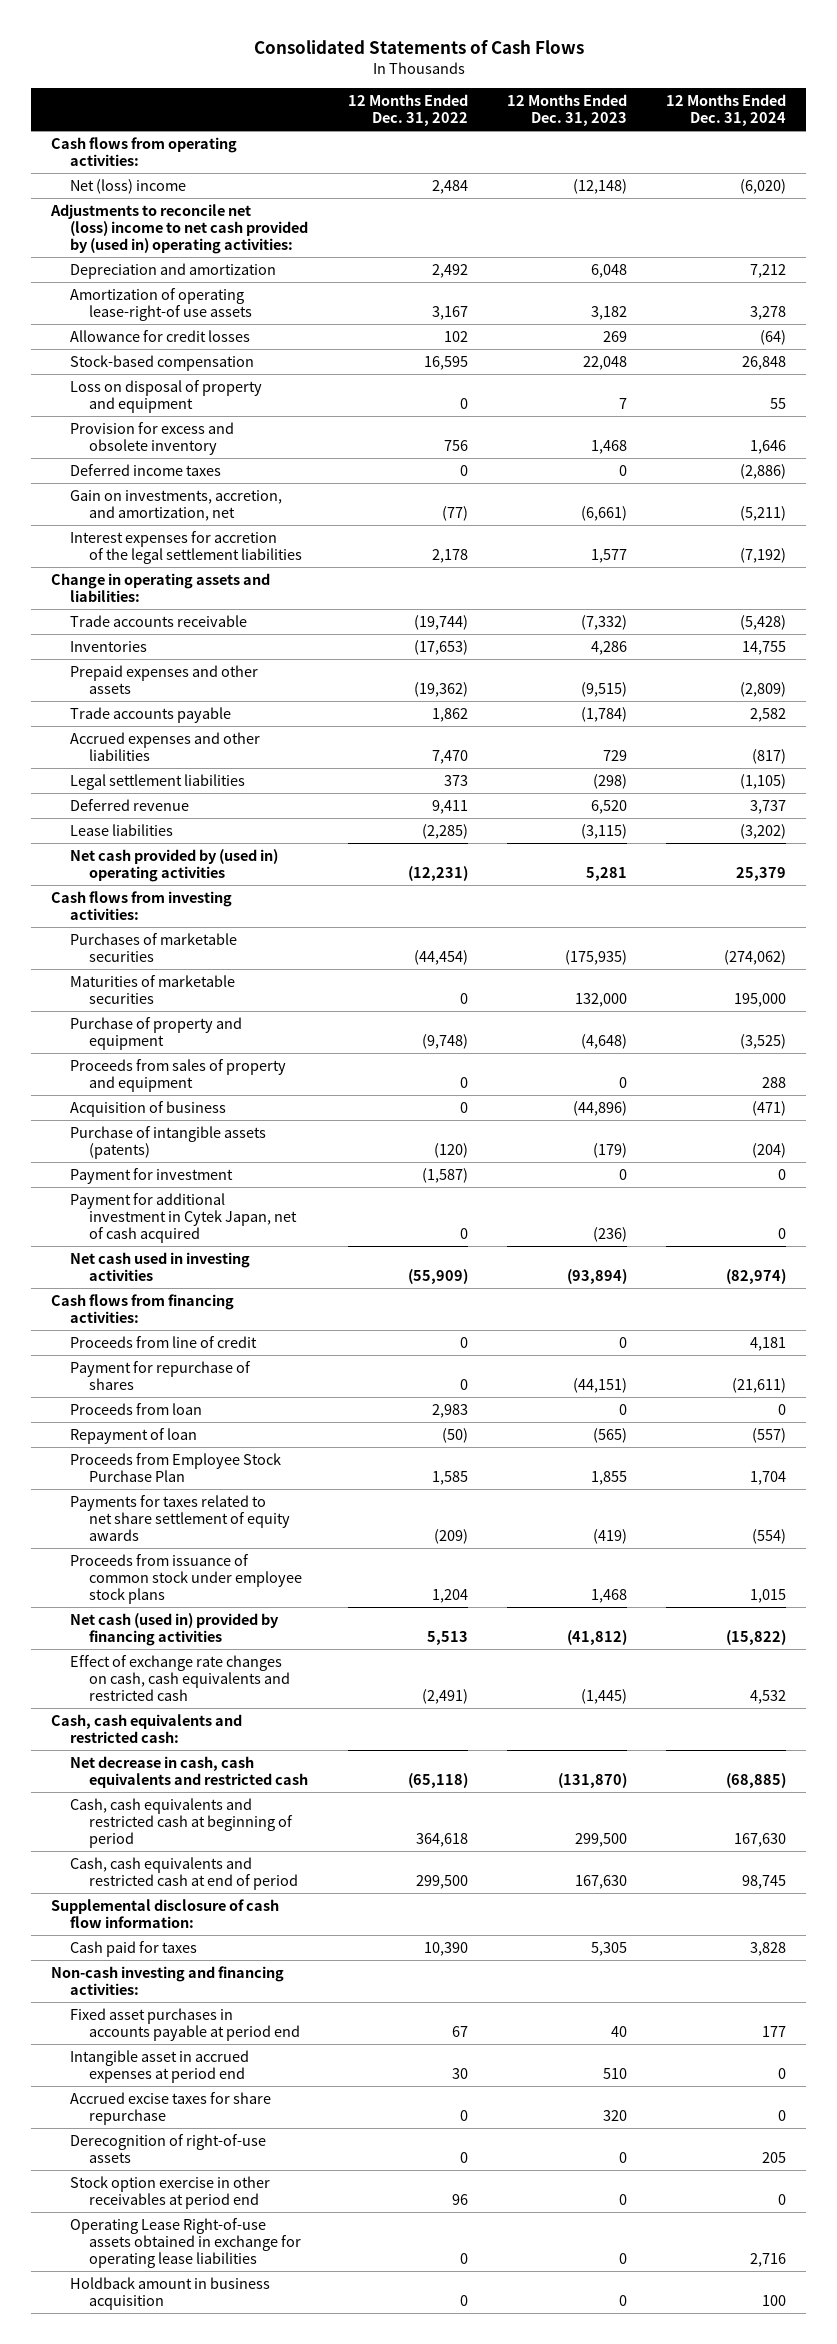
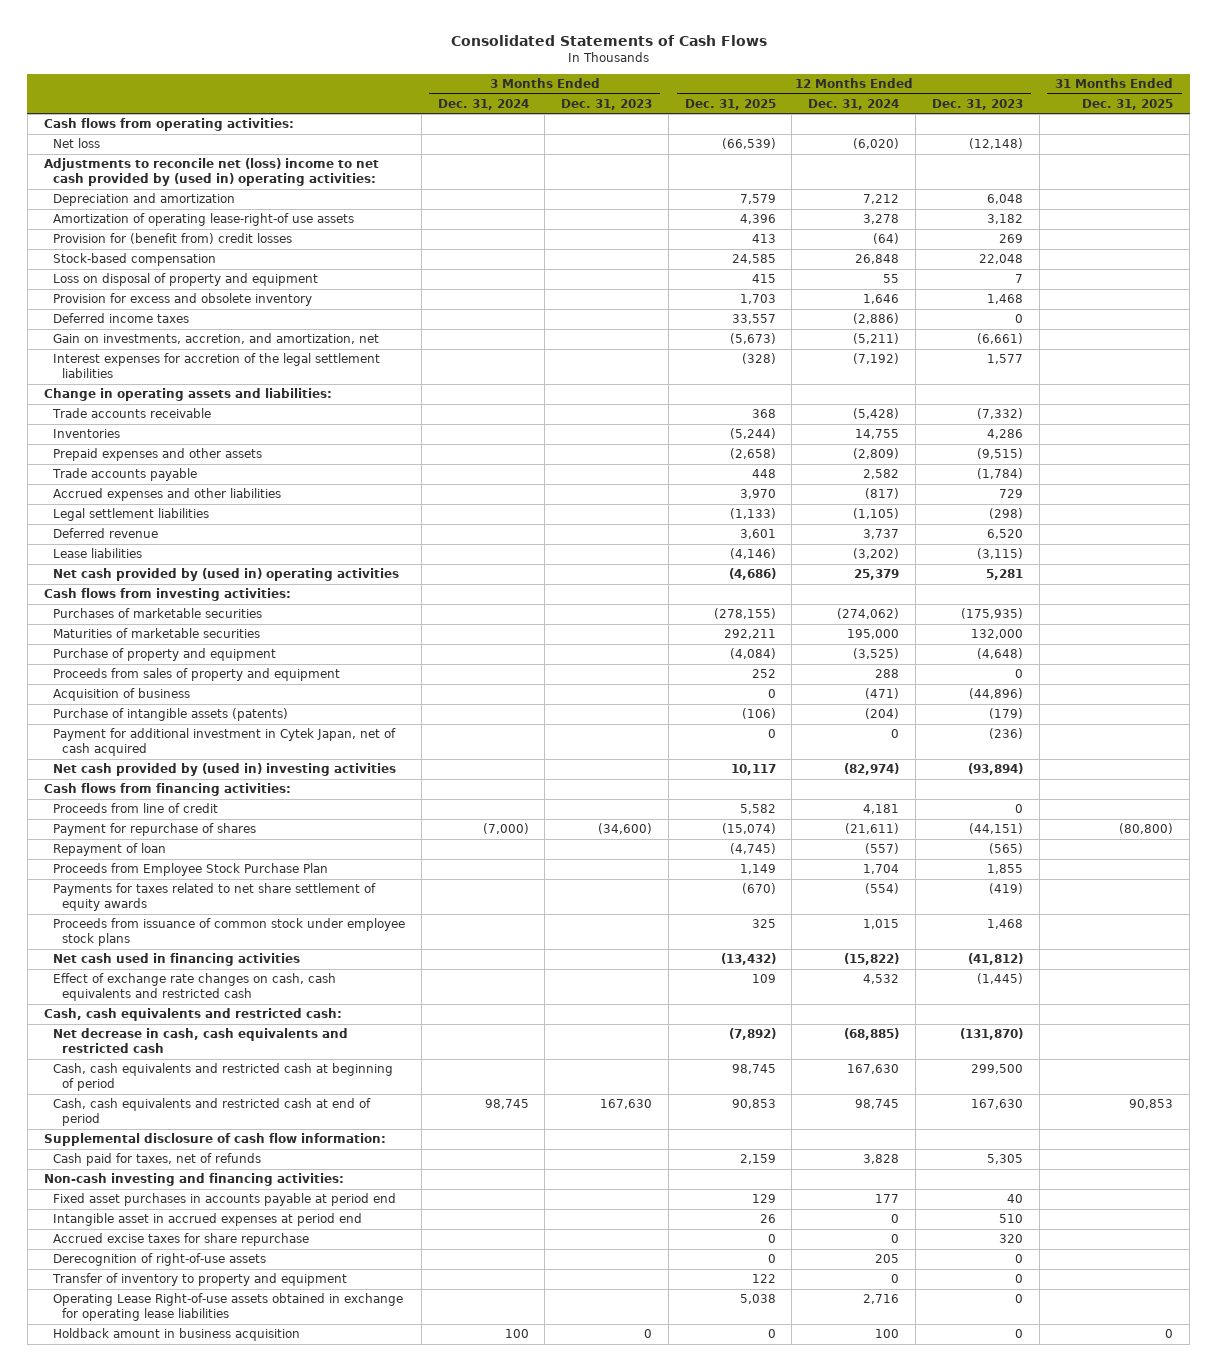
- | 12 Months Ended Dec. 31, 2022 | 12 Months Ended Dec. 31, 2023 | 12 Months Ended Dec. 31, 2024
+ | 3 Months Ended Dec. 31, 2024 | 3 Months Ended Dec. 31, 2023 | 12 Months Ended Dec. 31, 2025 | 12 Months Ended Dec. 31, 2024 | 12 Months Ended Dec. 31, 2023 | 31 Months Ended Dec. 31, 2025
- Net (loss) income | 2,484 | (12,148) | (6,020)
+ Net loss | | | (66,539) | (6,020) | (12,148) |
- Allowance for credit losses | 102 | 269 | (64)
+ Provision for (benefit from) credit losses | | | 413 | (64) | 269 |
- Payment for investment | (1,587) | 0 | 0
- Net cash used in investing activities | (55,909) | (93,894) | (82,974)
+ Net cash provided by (used in) investing activities | | | 10,117 | (82,974) | (93,894) |
- Proceeds from loan | 2,983 | 0 | 0
- Net cash (used in) provided by financing activities | 5,513 | (41,812) | (15,822)
+ Net cash used in financing activities | | | (13,432) | (15,822) | (41,812) |
- Cash paid for taxes | 10,390 | 5,305 | 3,828
+ Cash paid for taxes, net of refunds | | | 2,159 | 3,828 | 5,305 |
- Stock option exercise in other receivables at period end | 96 | 0 | 0
+ Transfer of inventory to property and equipment | | | 122 | 0 | 0 |

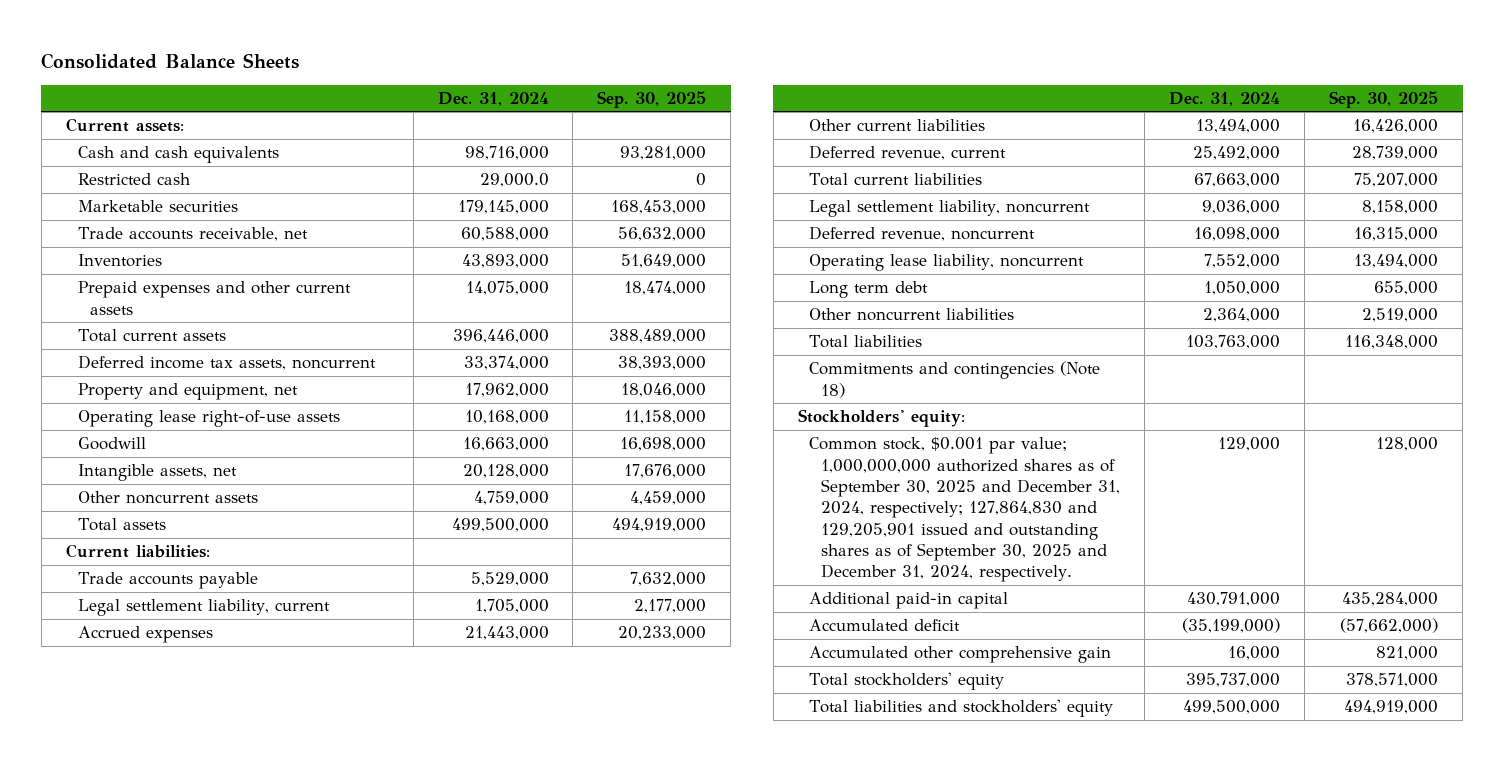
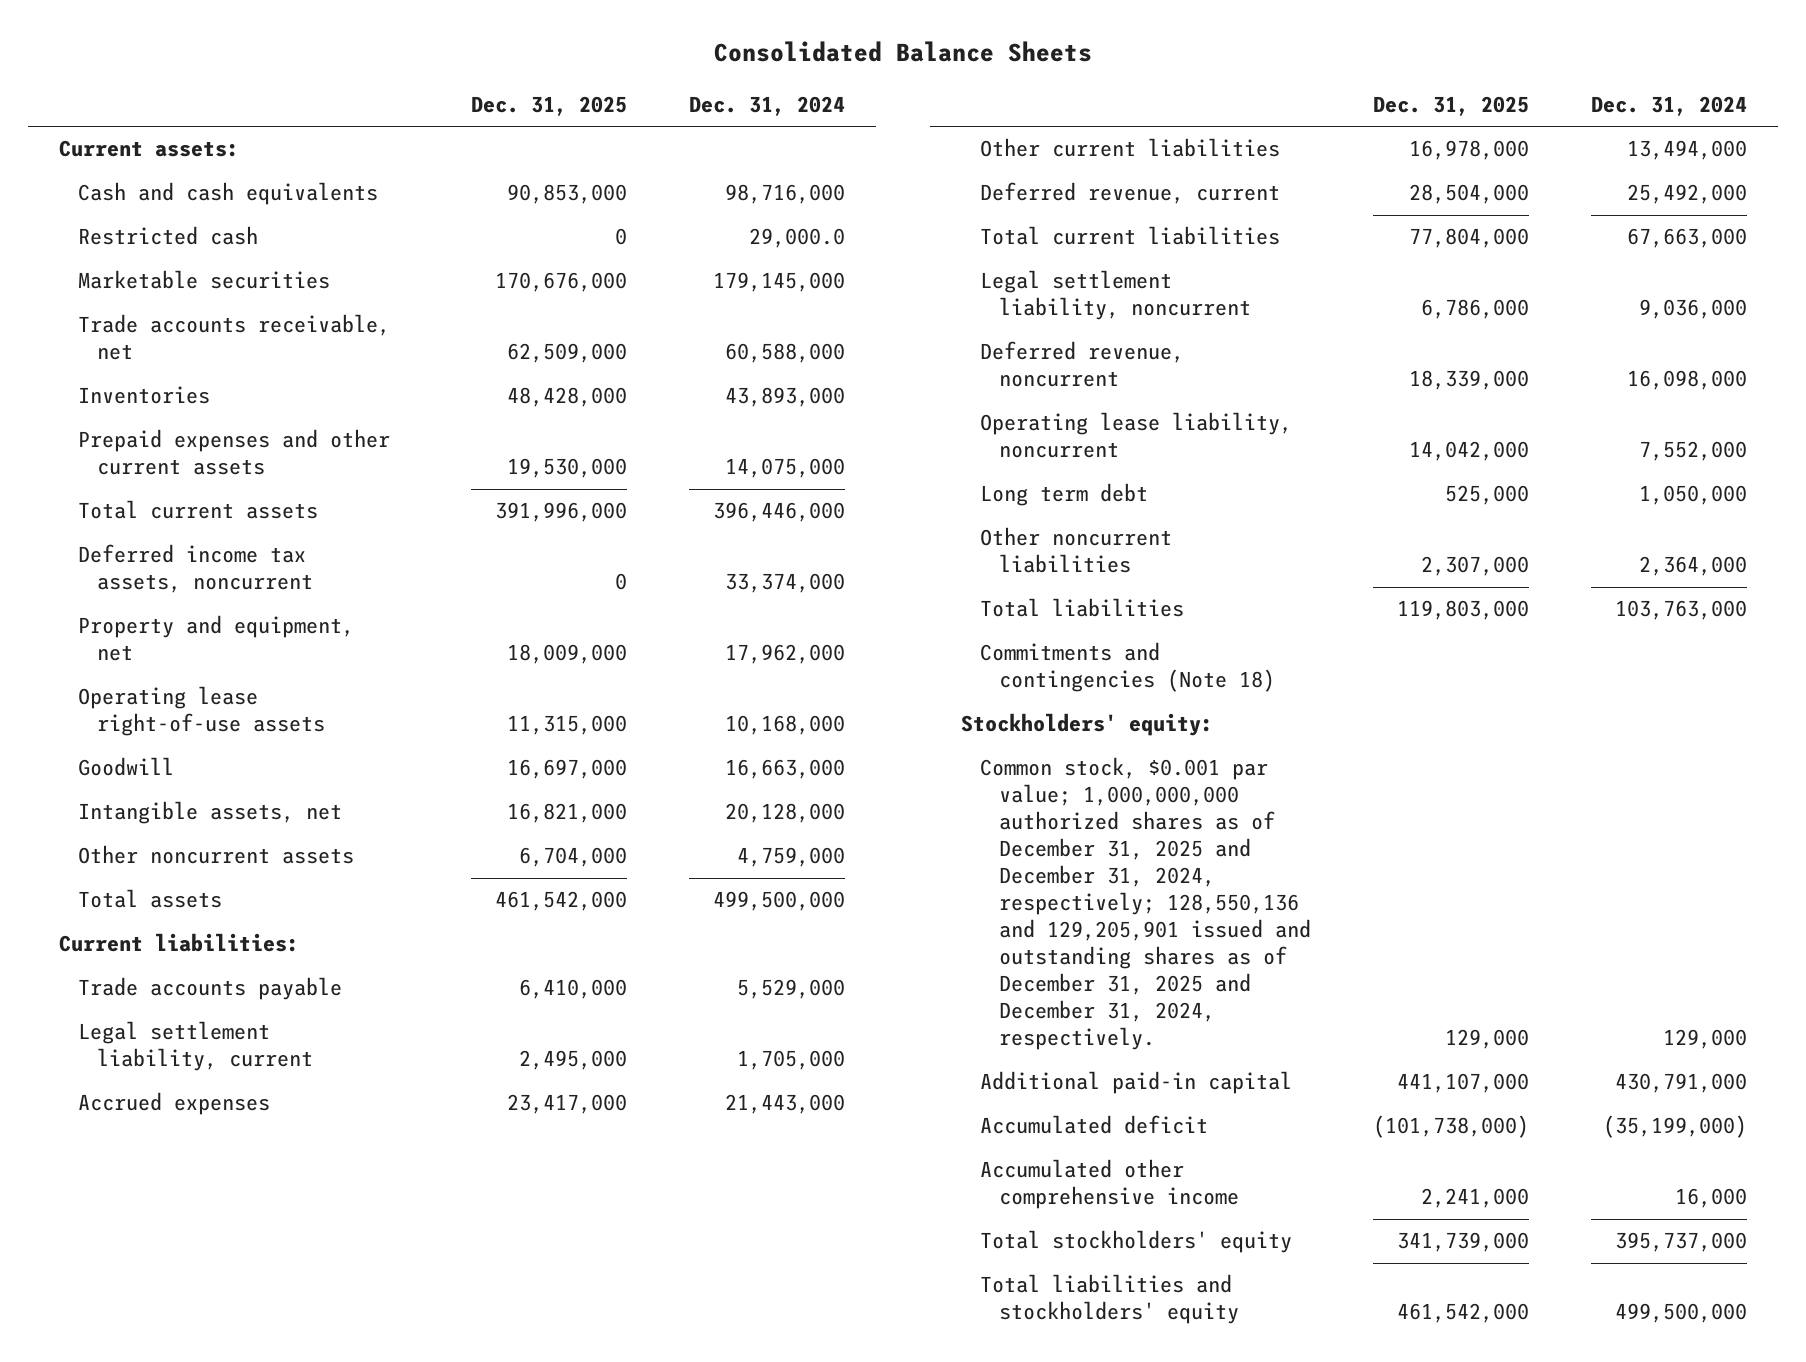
- | Dec. 31, 2024 | Sep. 30, 2025
+ | Dec. 31, 2025 | Dec. 31, 2024
- Common stock, $0.001 par value; 1,000,000,000 authorized shares as of September 30, 2025 and December 31, 2024, respectively; 127,864,830 and 129,205,901 issued and outstanding shares as of September 30, 2025 and December 31, 2024, respectively. | 129,000 | 128,000
+ Common stock, $0.001 par value; 1,000,000,000 authorized shares as of December 31, 2025 and December 31, 2024, respectively; 128,550,136 and 129,205,901 issued and outstanding shares as of December 31, 2025 and December 31, 2024, respectively. | 129,000 | 129,000
- Accumulated other comprehensive gain | 16,000 | 821,000
+ Accumulated other comprehensive income | 2,241,000 | 16,000

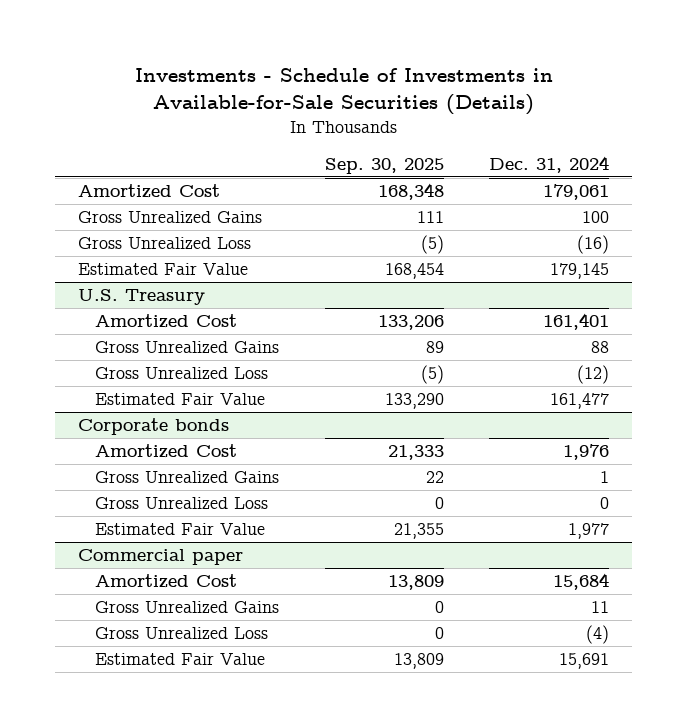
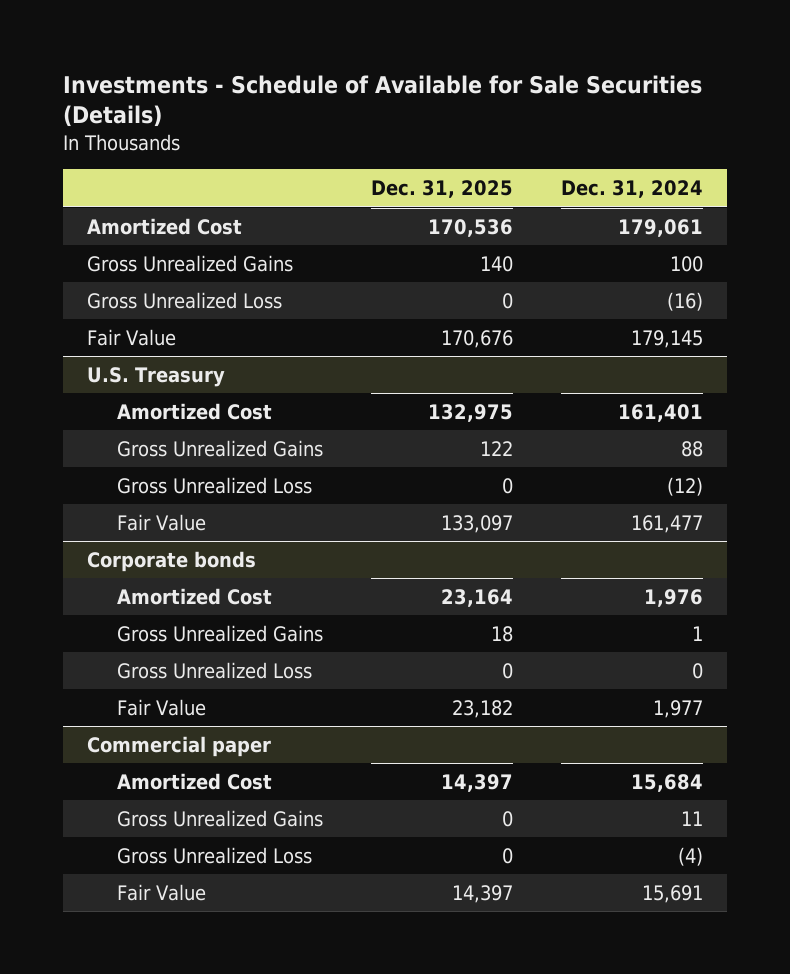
- Investments - Schedule of Investments in Available-for-Sale Securities (Details)
+ Investments - Schedule of Available for Sale Securities (Details)
- | Sep. 30, 2025 | Dec. 31, 2024
+ | Dec. 31, 2025 | Dec. 31, 2024
- Estimated Fair Value | 168,454 | 179,145
+ Fair Value | 170,676 | 179,145
@ U.S. Treasury
- Estimated Fair Value | 133,290 | 161,477
+ Fair Value | 133,097 | 161,477
@ Corporate bonds
- Estimated Fair Value | 21,355 | 1,977
+ Fair Value | 23,182 | 1,977
@ Commercial paper
- Estimated Fair Value | 13,809 | 15,691
+ Fair Value | 14,397 | 15,691

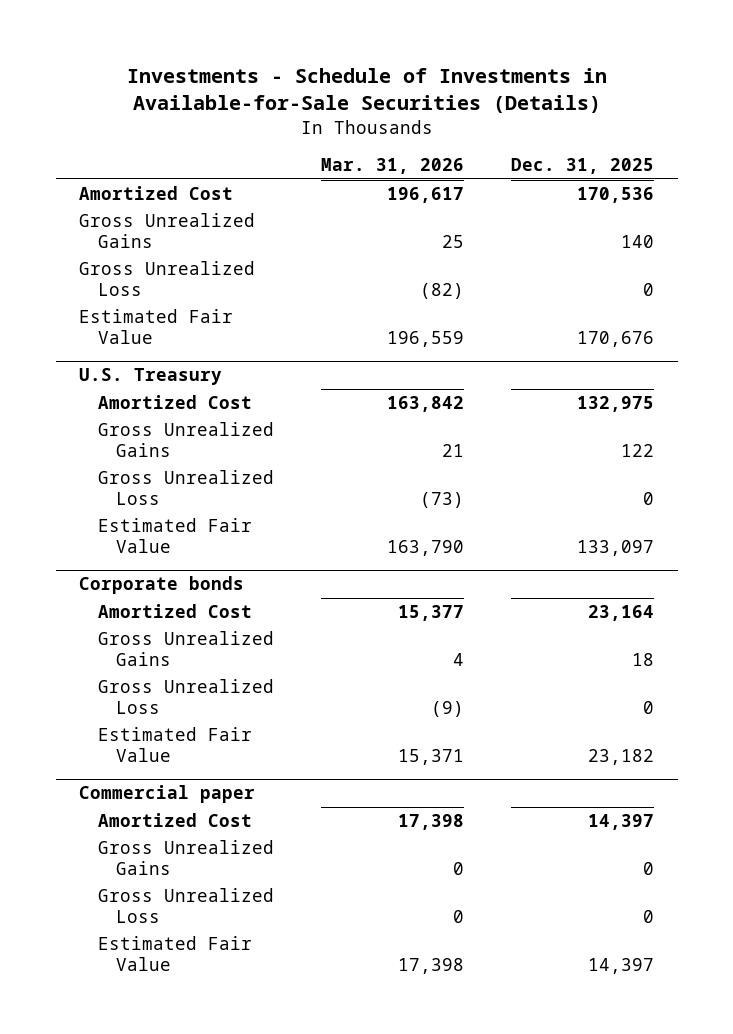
- Investments - Schedule of Available for Sale Securities (Details)
+ Investments - Schedule of Investments in Available-for-Sale Securities (Details)
- | Dec. 31, 2025 | Dec. 31, 2024
+ | Mar. 31, 2026 | Dec. 31, 2025
- Fair Value | 170,676 | 179,145
+ Estimated Fair Value | 196,559 | 170,676
@ U.S. Treasury
- Fair Value | 133,097 | 161,477
+ Estimated Fair Value | 163,790 | 133,097
@ Corporate bonds
- Fair Value | 23,182 | 1,977
+ Estimated Fair Value | 15,371 | 23,182
@ Commercial paper
- Fair Value | 14,397 | 15,691
+ Estimated Fair Value | 17,398 | 14,397

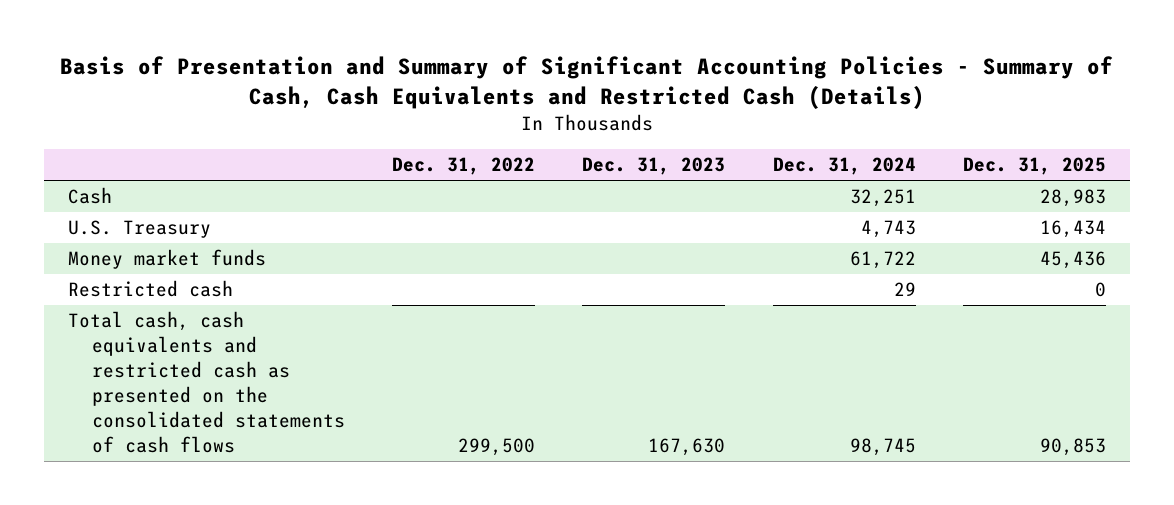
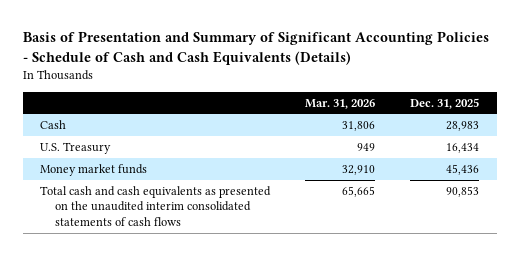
- Basis of Presentation and Summary of Significant Accounting Policies - Summary of Cash, Cash Equivalents and Restricted Cash (Details)
+ Basis of Presentation and Summary of Significant Accounting Policies - Schedule of Cash and Cash Equivalents (Details)
- | Dec. 31, 2022 | Dec. 31, 2023 | Dec. 31, 2024 | Dec. 31, 2025
+ | Mar. 31, 2026 | Dec. 31, 2025
- Restricted cash | | | 29 | 0
- Total cash, cash equivalents and restricted cash as presented on the consolidated statements of cash flows | 299,500 | 167,630 | 98,745 | 90,853
+ Total cash and cash equivalents as presented on the unaudited interim consolidated statements of cash flows | 65,665 | 90,853

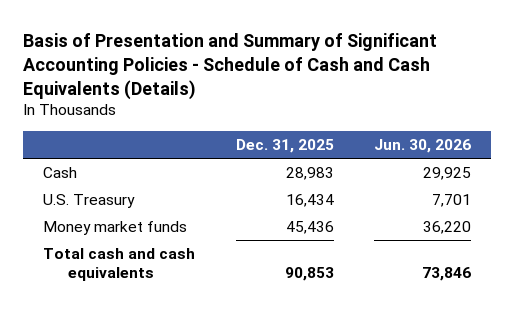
- | Mar. 31, 2026 | Dec. 31, 2025
+ | Dec. 31, 2025 | Jun. 30, 2026
- Total cash and cash equivalents as presented on the unaudited interim consolidated statements of cash flows | 65,665 | 90,853
+ Total cash and cash equivalents | 90,853 | 73,846

